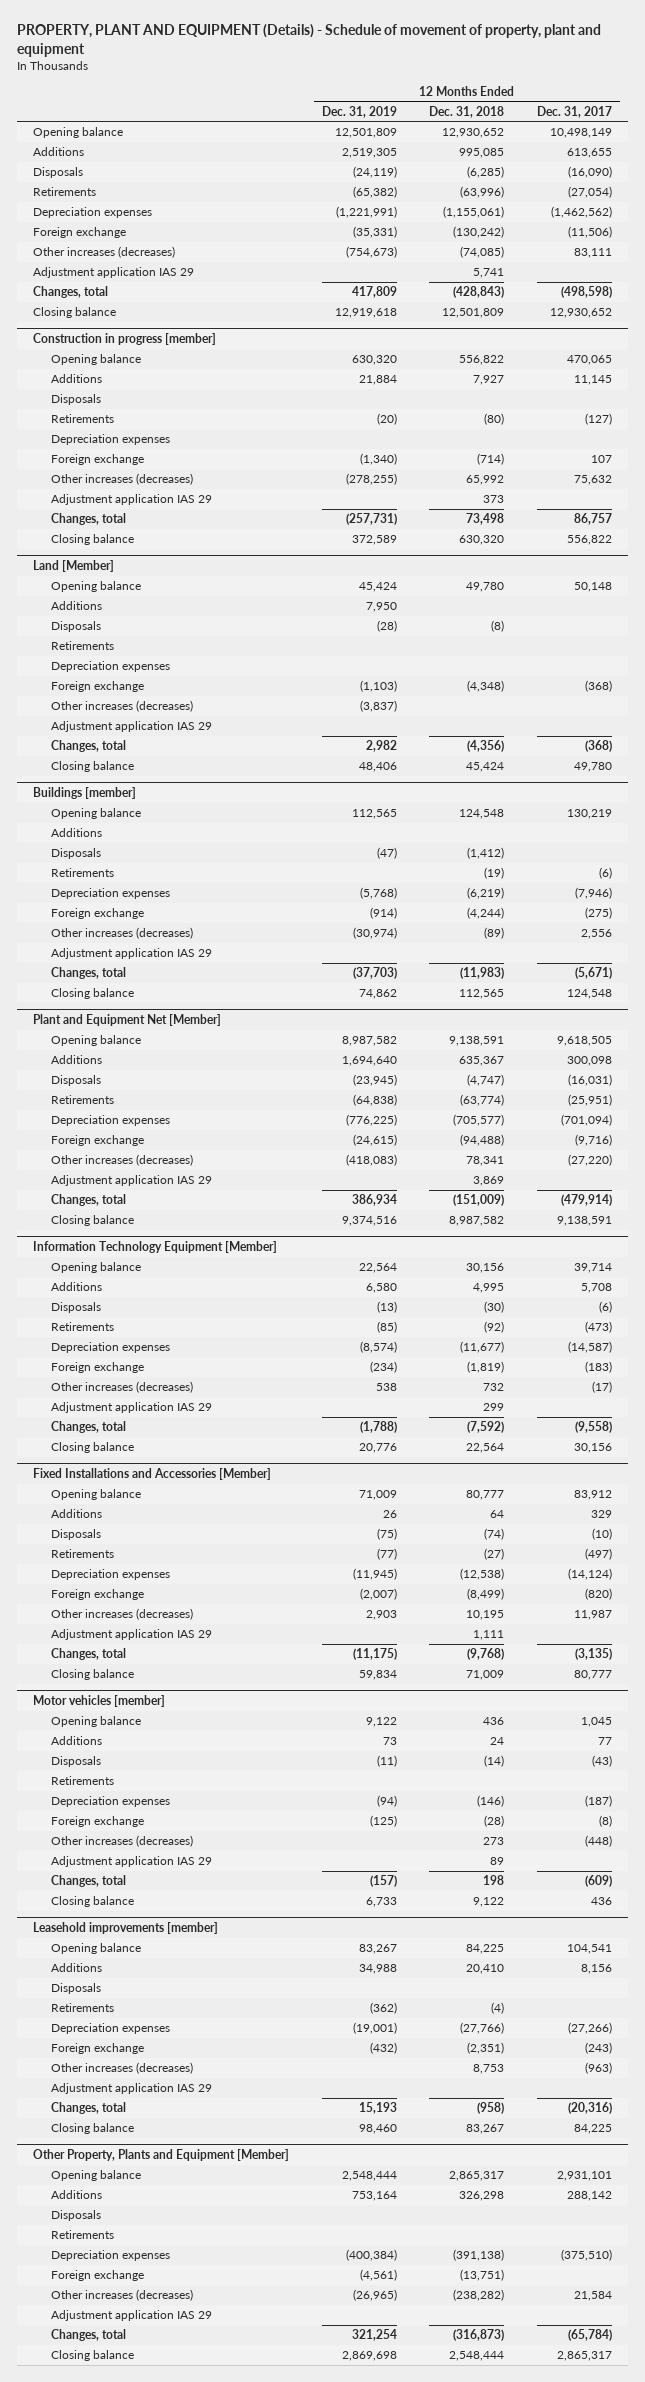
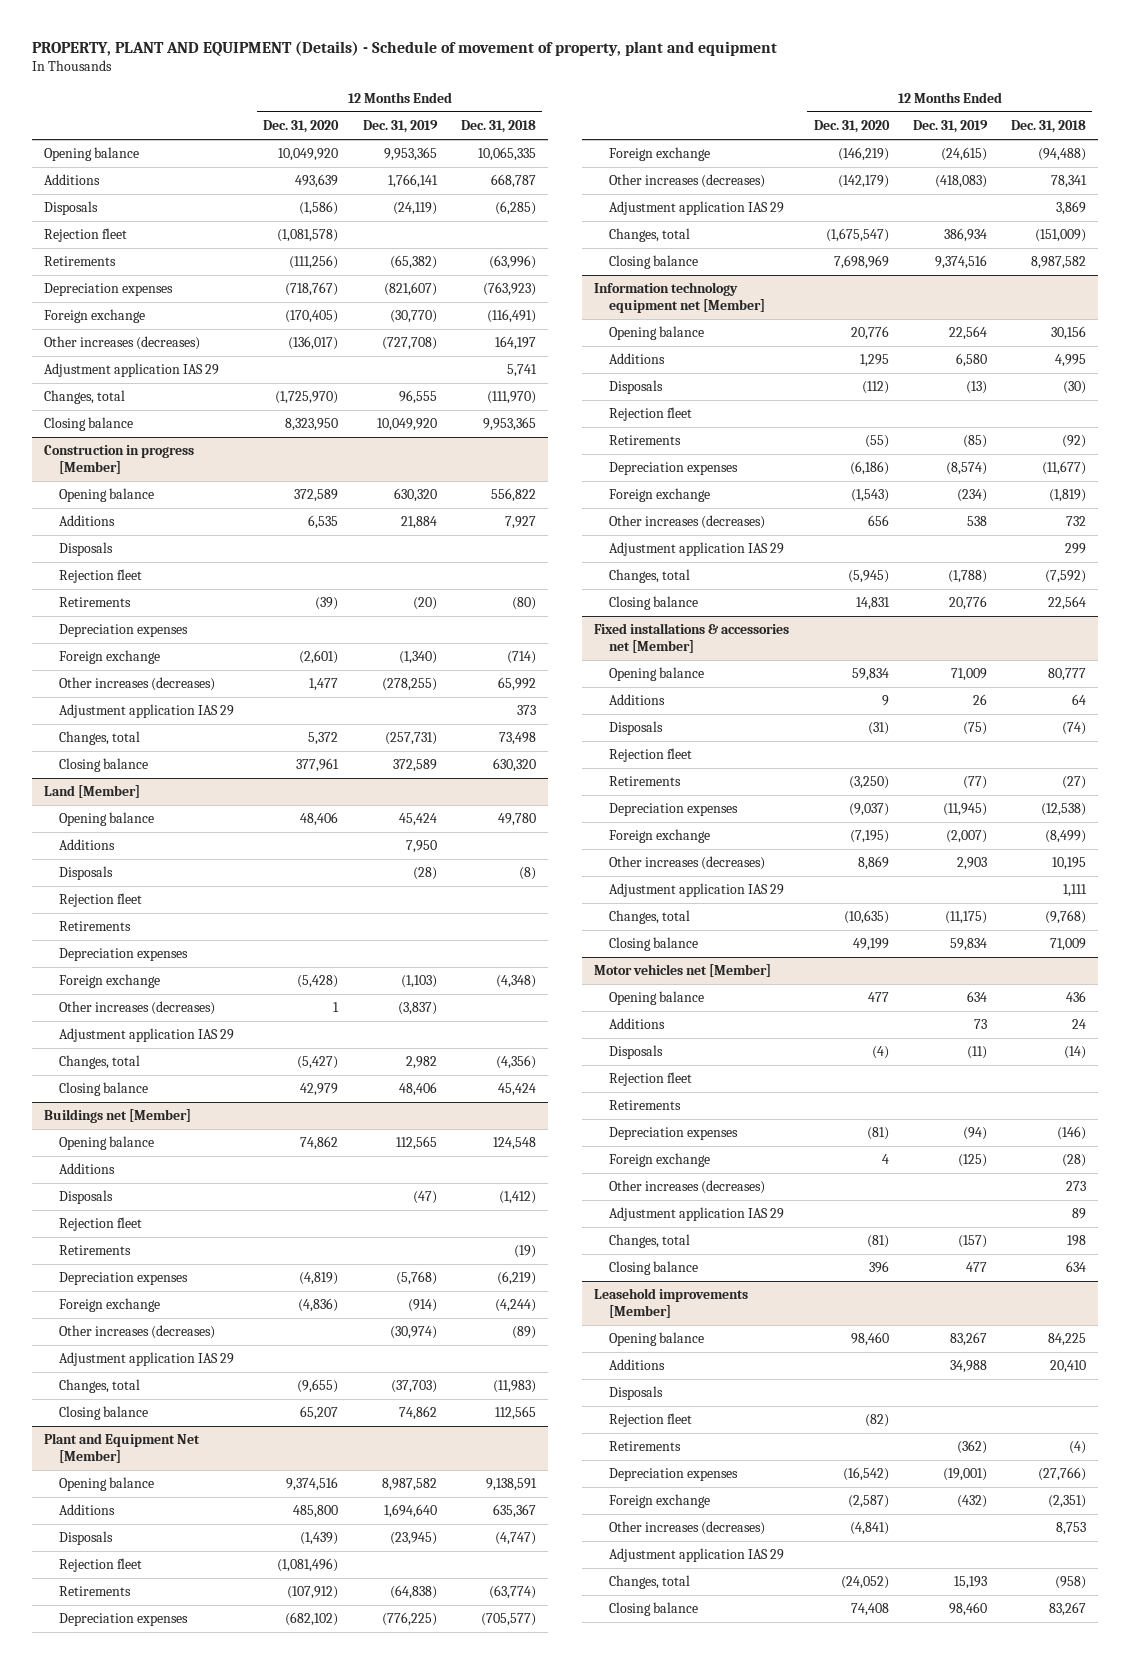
- | 12 Months Ended Dec. 31, 2019 | 12 Months Ended Dec. 31, 2018 | 12 Months Ended Dec. 31, 2017
+ | 12 Months Ended Dec. 31, 2020 | 12 Months Ended Dec. 31, 2019 | 12 Months Ended Dec. 31, 2018
- Opening balance | 12,501,809 | 12,930,652 | 10,498,149
- Additions | 2,519,305 | 995,085 | 613,655
+ Opening balance | 10,049,920 | 9,953,365 | 10,065,335
+ Additions | 493,639 | 1,766,141 | 668,787
+ Rejection fleet | (1,081,578) | |
- Depreciation expenses | (1,221,991) | (1,155,061) | (1,462,562)
- Foreign exchange | (35,331) | (130,242) | (11,506)
- Other increases (decreases) | (754,673) | (74,085) | 83,111
+ Depreciation expenses | (718,767) | (821,607) | (763,923)
+ Foreign exchange | (170,405) | (30,770) | (116,491)
+ Other increases (decreases) | (136,017) | (727,708) | 164,197
- Changes, total | 417,809 | (428,843) | (498,598)
- Closing balance | 12,919,618 | 12,501,809 | 12,930,652
- Construction in progress [member]
+ Changes, total | (1,725,970) | 96,555 | (111,970)
+ Closing balance | 8,323,950 | 10,049,920 | 9,953,365
+ Construction in progress [Member]
+ Rejection fleet
@ Land [Member]
+ Rejection fleet
- Buildings [member]
+ Buildings net [Member]
+ Rejection fleet
@ Plant and Equipment Net [Member]
+ Rejection fleet | (1,081,496) | |
- Information Technology Equipment [Member]
+ Information technology equipment net [Member]
+ Rejection fleet
- Fixed Installations and Accessories [Member]
+ Fixed installations & accessories net [Member]
+ Rejection fleet
- Motor vehicles [member]
- Opening balance | 9,122 | 436 | 1,045
+ Motor vehicles net [Member]
+ Opening balance | 477 | 634 | 436
+ Rejection fleet
- Closing balance | 6,733 | 9,122 | 436
- Leasehold improvements [member]
+ Closing balance | 396 | 477 | 634
+ Leasehold improvements [Member]
+ Rejection fleet | (82) | |
- Other Property, Plants and Equipment [Member]
- Opening balance | 2,548,444 | 2,865,317 | 2,931,101
- Additions | 753,164 | 326,298 | 288,142
- Disposals
- Retirements
- Depreciation expenses | (400,384) | (391,138) | (375,510)
- Foreign exchange | (4,561) | (13,751) |
- Other increases (decreases) | (26,965) | (238,282) | 21,584
- Adjustment application IAS 29
- Changes, total | 321,254 | (316,873) | (65,784)
- Closing balance | 2,869,698 | 2,548,444 | 2,865,317

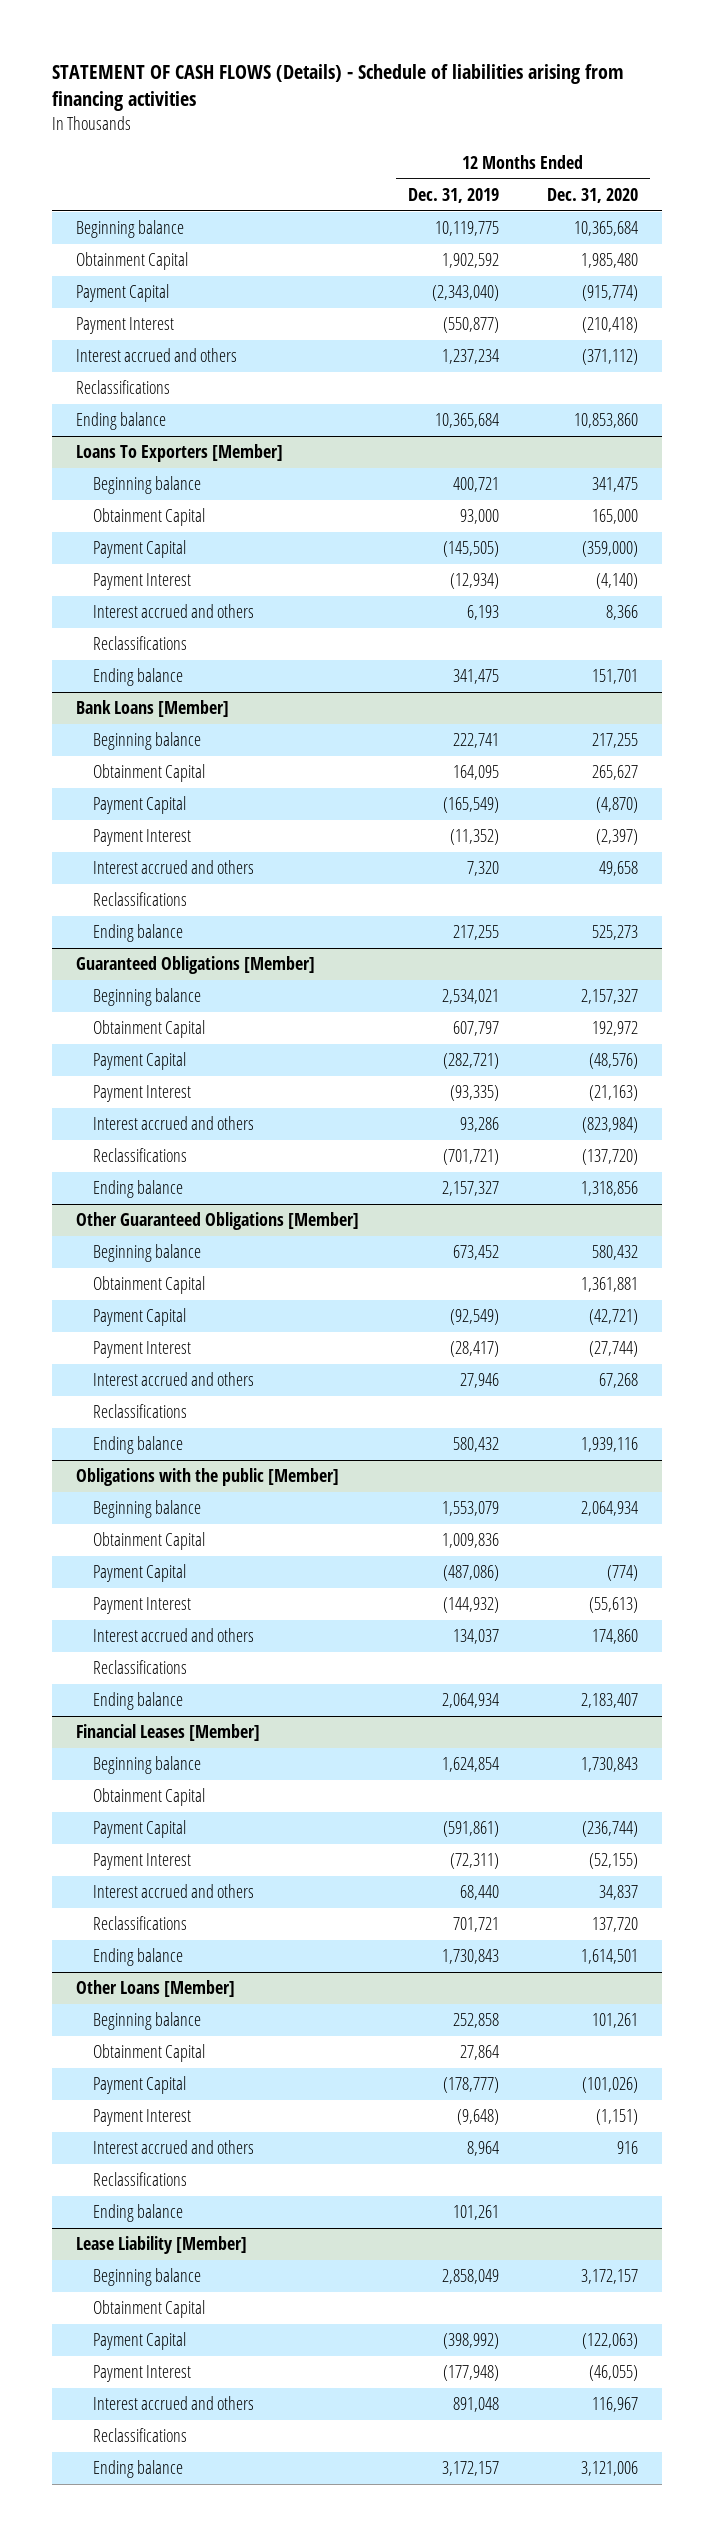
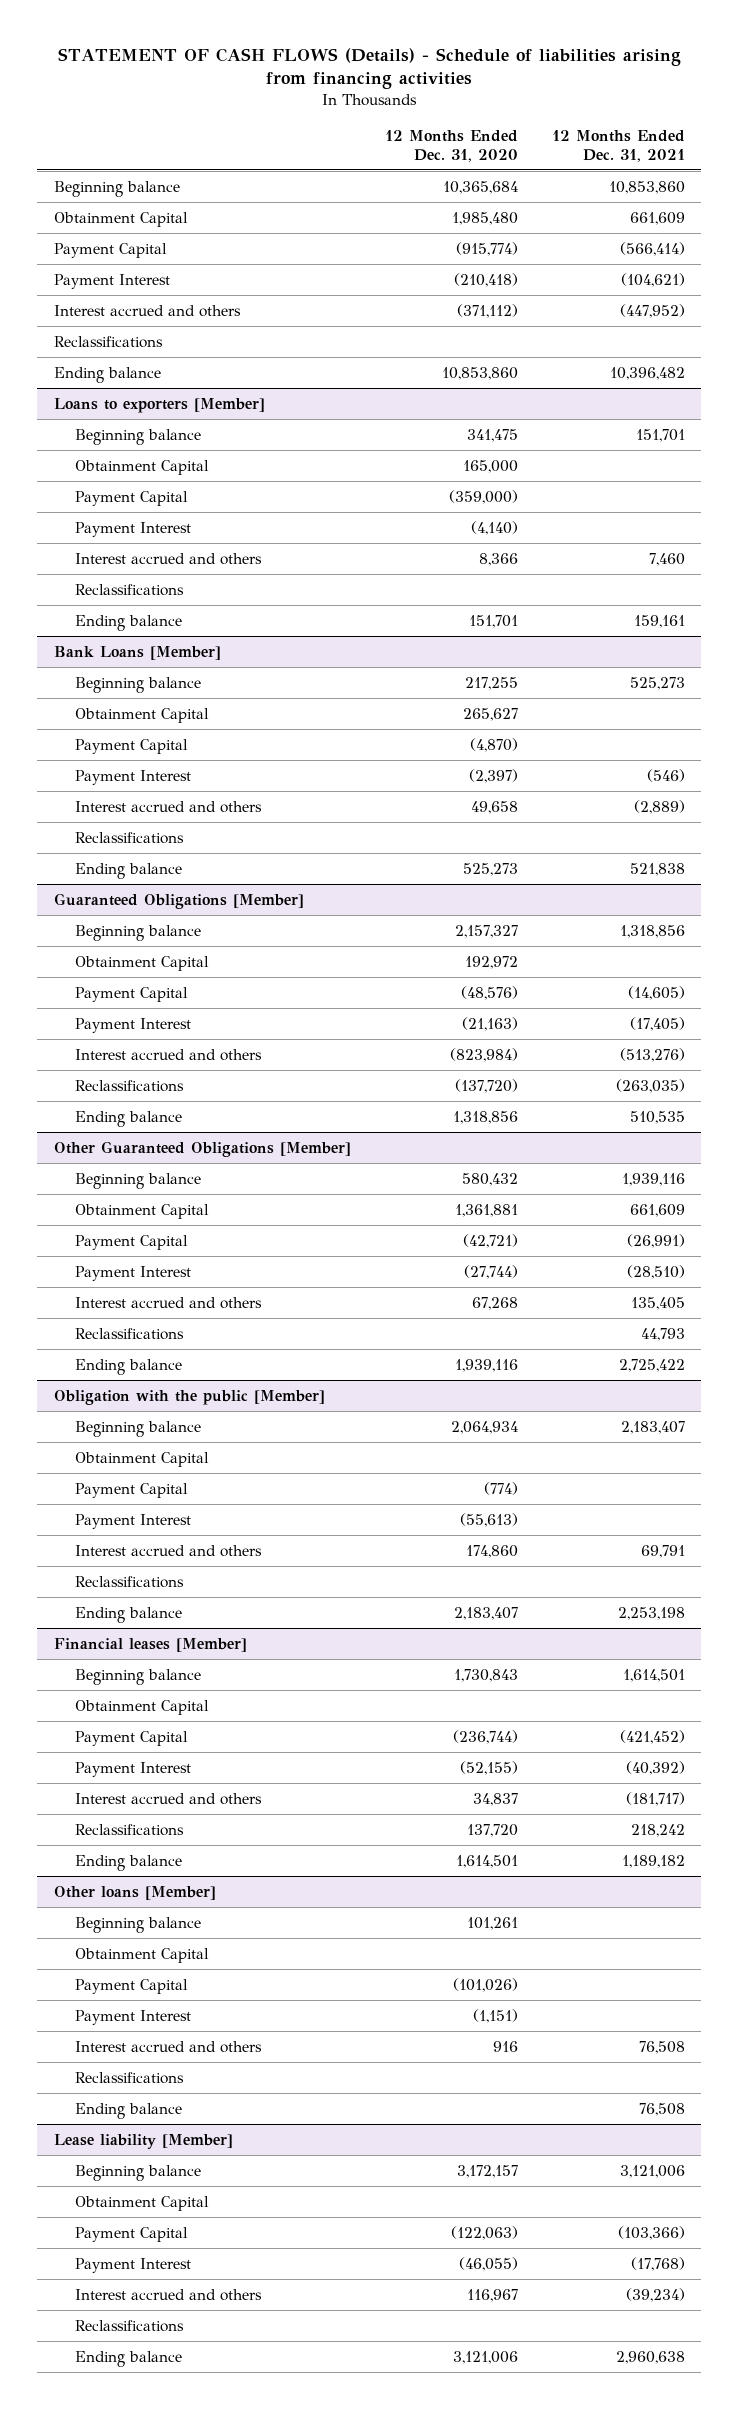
- | 12 Months Ended Dec. 31, 2019 | 12 Months Ended Dec. 31, 2020
+ | 12 Months Ended Dec. 31, 2020 | 12 Months Ended Dec. 31, 2021
- Loans To Exporters [Member]
+ Loans to exporters [Member]
- Obligations with the public [Member]
+ Obligation with the public [Member]
- Financial Leases [Member]
+ Financial leases [Member]
- Other Loans [Member]
+ Other loans [Member]
- Lease Liability [Member]
+ Lease liability [Member]

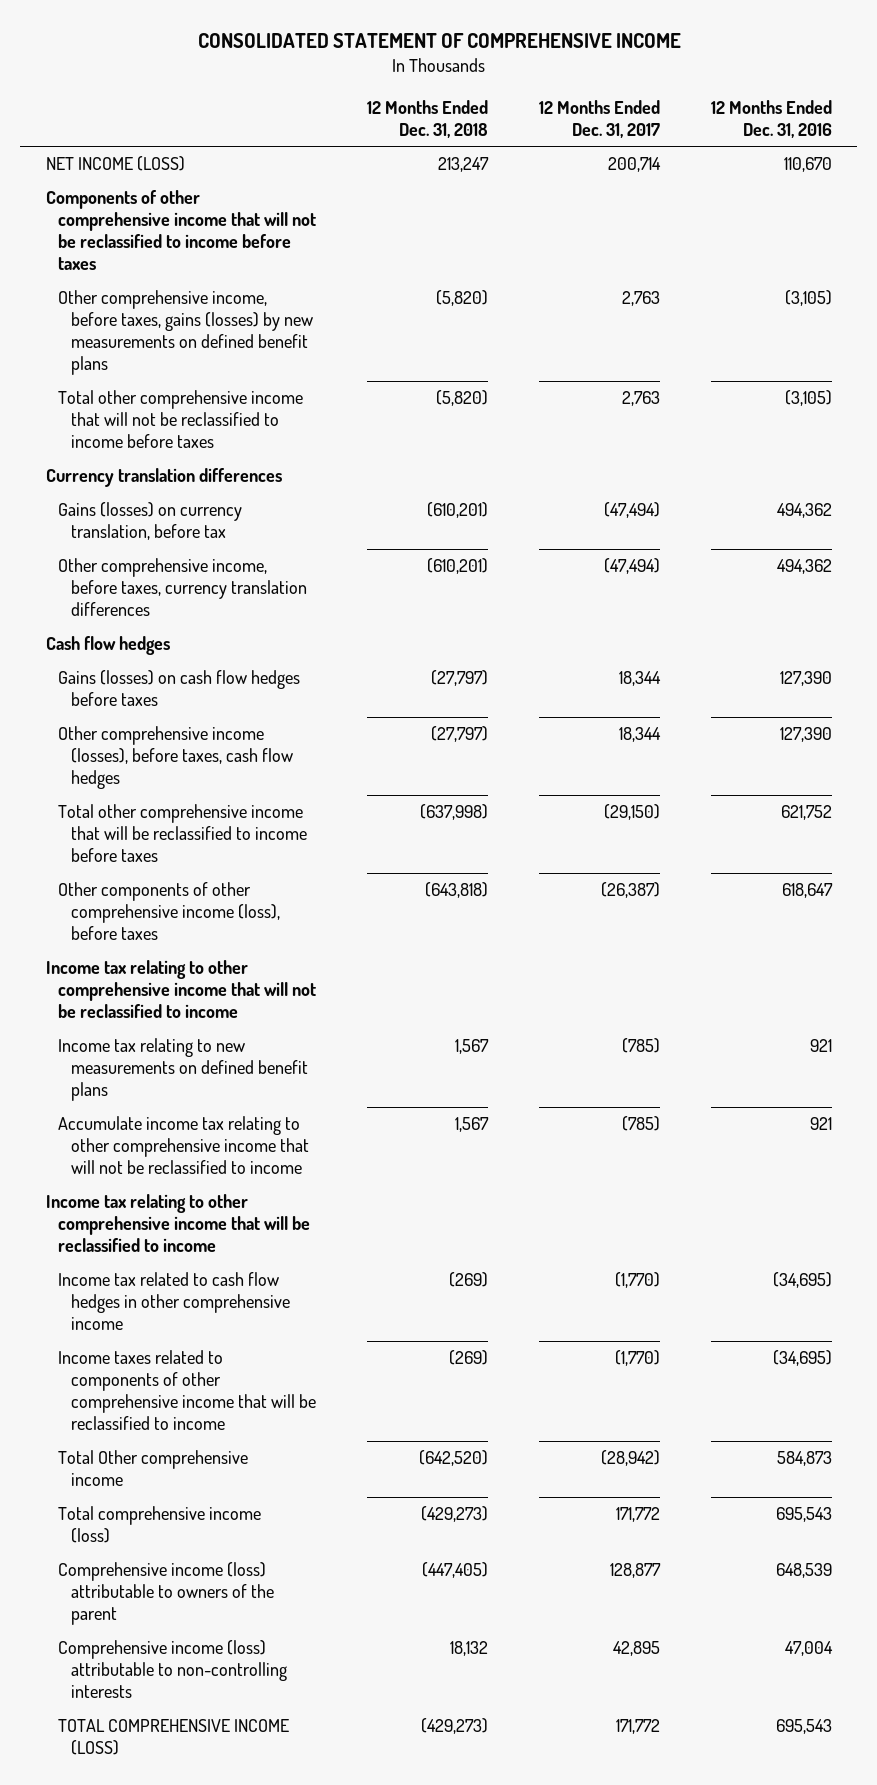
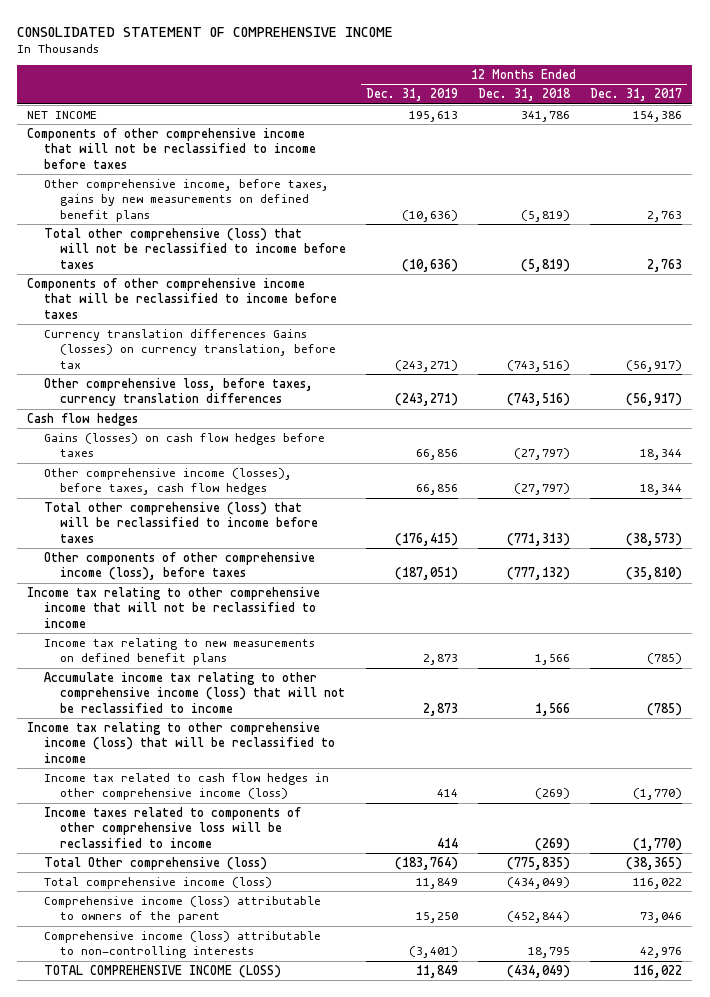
- | 12 Months Ended Dec. 31, 2018 | 12 Months Ended Dec. 31, 2017 | 12 Months Ended Dec. 31, 2016
+ | 12 Months Ended Dec. 31, 2019 | 12 Months Ended Dec. 31, 2018 | 12 Months Ended Dec. 31, 2017
- NET INCOME (LOSS) | 213,247 | 200,714 | 110,670
+ NET INCOME | 195,613 | 341,786 | 154,386
- Other comprehensive income, before taxes, gains (losses) by new measurements on defined benefit plans | (5,820) | 2,763 | (3,105)
- Total other comprehensive income that will not be reclassified to income before taxes | (5,820) | 2,763 | (3,105)
- Currency translation differences
- Gains (losses) on currency translation, before tax | (610,201) | (47,494) | 494,362
- Other comprehensive income, before taxes, currency translation differences | (610,201) | (47,494) | 494,362
+ Other comprehensive income, before taxes, gains by new measurements on defined benefit plans | (10,636) | (5,819) | 2,763
+ Total other comprehensive (loss) that will not be reclassified to income before taxes | (10,636) | (5,819) | 2,763
+ Components of other comprehensive income that will be reclassified to income before taxes
+ Currency translation differences Gains (losses) on currency translation, before tax | (243,271) | (743,516) | (56,917)
+ Other comprehensive loss, before taxes, currency translation differences | (243,271) | (743,516) | (56,917)
- Total other comprehensive income that will be reclassified to income before taxes | (637,998) | (29,150) | 621,752
- Other components of other comprehensive income (loss), before taxes | (643,818) | (26,387) | 618,647
+ Total other comprehensive (loss) that will be reclassified to income before taxes | (176,415) | (771,313) | (38,573)
+ Other components of other comprehensive income (loss), before taxes | (187,051) | (777,132) | (35,810)
- Income tax relating to new measurements on defined benefit plans | 1,567 | (785) | 921
- Accumulate income tax relating to other comprehensive income that will not be reclassified to income | 1,567 | (785) | 921
- Income tax relating to other comprehensive income that will be reclassified to income
- Income tax related to cash flow hedges in other comprehensive income | (269) | (1,770) | (34,695)
- Income taxes related to components of other comprehensive income that will be reclassified to income | (269) | (1,770) | (34,695)
- Total Other comprehensive income | (642,520) | (28,942) | 584,873
- Total comprehensive income (loss) | (429,273) | 171,772 | 695,543
- Comprehensive income (loss) attributable to owners of the parent | (447,405) | 128,877 | 648,539
- Comprehensive income (loss) attributable to non-controlling interests | 18,132 | 42,895 | 47,004
- TOTAL COMPREHENSIVE INCOME (LOSS) | (429,273) | 171,772 | 695,543
+ Income tax relating to new measurements on defined benefit plans | 2,873 | 1,566 | (785)
+ Accumulate income tax relating to other comprehensive income (loss) that will not be reclassified to income | 2,873 | 1,566 | (785)
+ Income tax relating to other comprehensive income (loss) that will be reclassified to income
+ Income tax related to cash flow hedges in other comprehensive income (loss) | 414 | (269) | (1,770)
+ Income taxes related to components of other comprehensive loss will be reclassified to income | 414 | (269) | (1,770)
+ Total Other comprehensive (loss) | (183,764) | (775,835) | (38,365)
+ Total comprehensive income (loss) | 11,849 | (434,049) | 116,022
+ Comprehensive income (loss) attributable to owners of the parent | 15,250 | (452,844) | 73,046
+ Comprehensive income (loss) attributable to non-controlling interests | (3,401) | 18,795 | 42,976
+ TOTAL COMPREHENSIVE INCOME (LOSS) | 11,849 | (434,049) | 116,022

